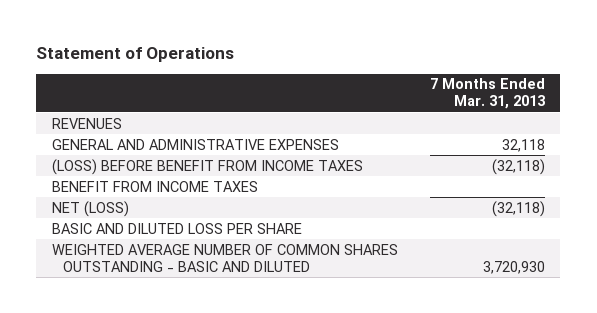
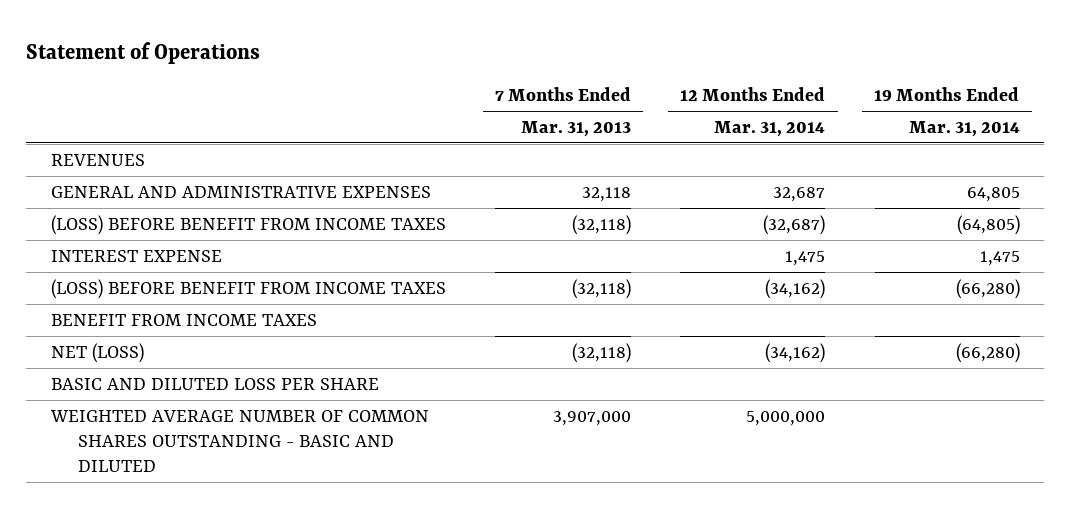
- | 7 Months Ended Mar. 31, 2013
+ | 7 Months Ended Mar. 31, 2013 | 12 Months Ended Mar. 31, 2014 | 19 Months Ended Mar. 31, 2014
+ INTEREST EXPENSE | | 1,475 | 1,475
+ (LOSS) BEFORE BENEFIT FROM INCOME TAXES | (32,118) | (34,162) | (66,280)
- WEIGHTED AVERAGE NUMBER OF COMMON SHARES OUTSTANDING - BASIC AND DILUTED | 3,720,930
+ WEIGHTED AVERAGE NUMBER OF COMMON SHARES OUTSTANDING - BASIC AND DILUTED | 3,907,000 | 5,000,000 |

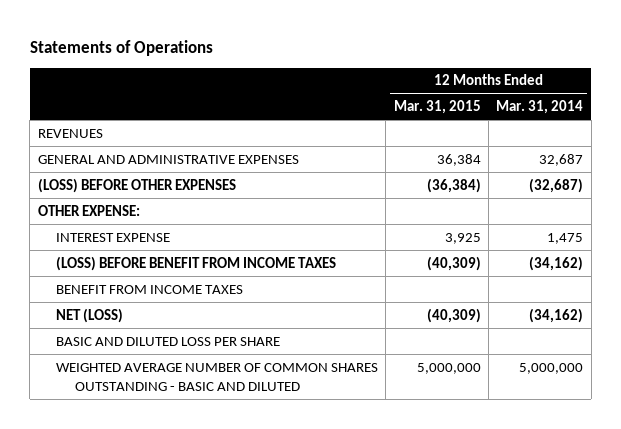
- Statement of Operations
+ Statements of Operations
- | 7 Months Ended Mar. 31, 2013 | 12 Months Ended Mar. 31, 2014 | 19 Months Ended Mar. 31, 2014
+ | 12 Months Ended Mar. 31, 2015 | 12 Months Ended Mar. 31, 2014
- (LOSS) BEFORE BENEFIT FROM INCOME TAXES | (32,118) | (32,687) | (64,805)
+ (LOSS) BEFORE OTHER EXPENSES | (36,384) | (32,687)
+ OTHER EXPENSE:

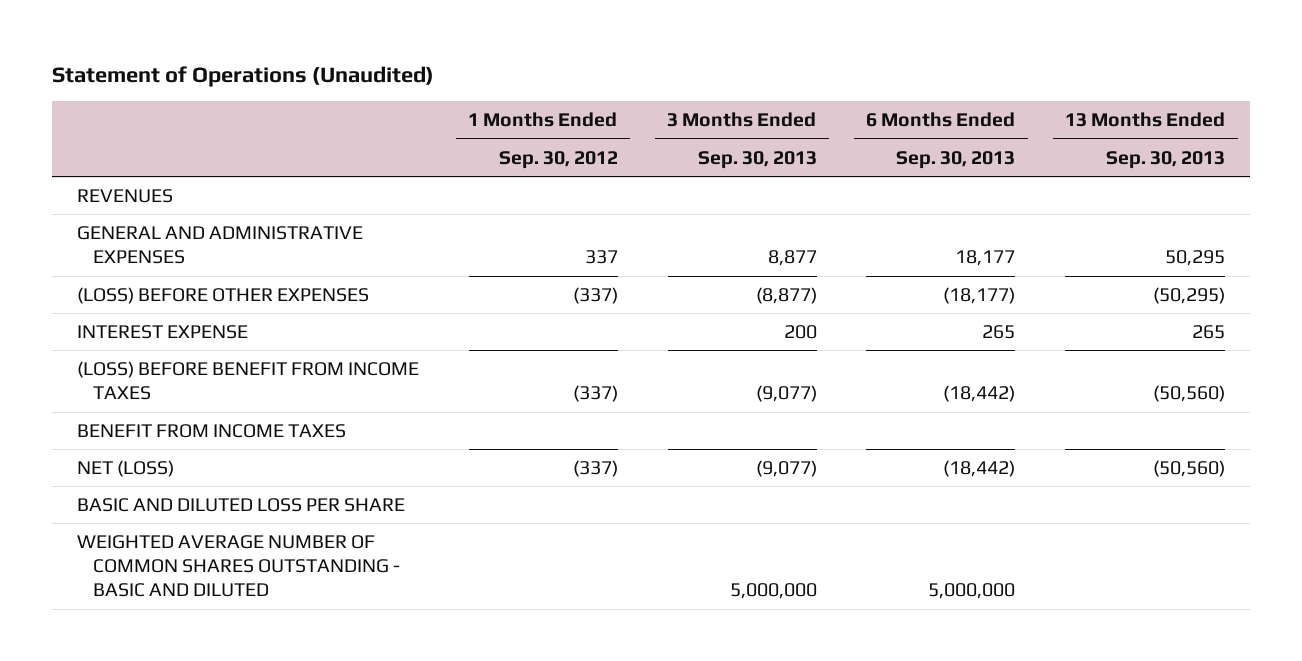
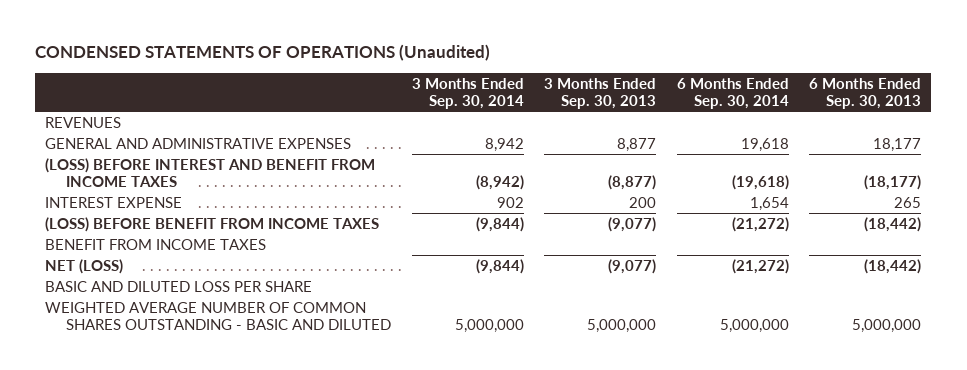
- Statement of Operations (Unaudited)
+ CONDENSED STATEMENTS OF OPERATIONS (Unaudited)
- | 1 Months Ended Sep. 30, 2012 | 3 Months Ended Sep. 30, 2013 | 6 Months Ended Sep. 30, 2013 | 13 Months Ended Sep. 30, 2013
+ | 3 Months Ended Sep. 30, 2014 | 3 Months Ended Sep. 30, 2013 | 6 Months Ended Sep. 30, 2014 | 6 Months Ended Sep. 30, 2013
- (LOSS) BEFORE OTHER EXPENSES | (337) | (8,877) | (18,177) | (50,295)
+ (LOSS) BEFORE INTEREST AND BENEFIT FROM INCOME TAXES | (8,942) | (8,877) | (19,618) | (18,177)

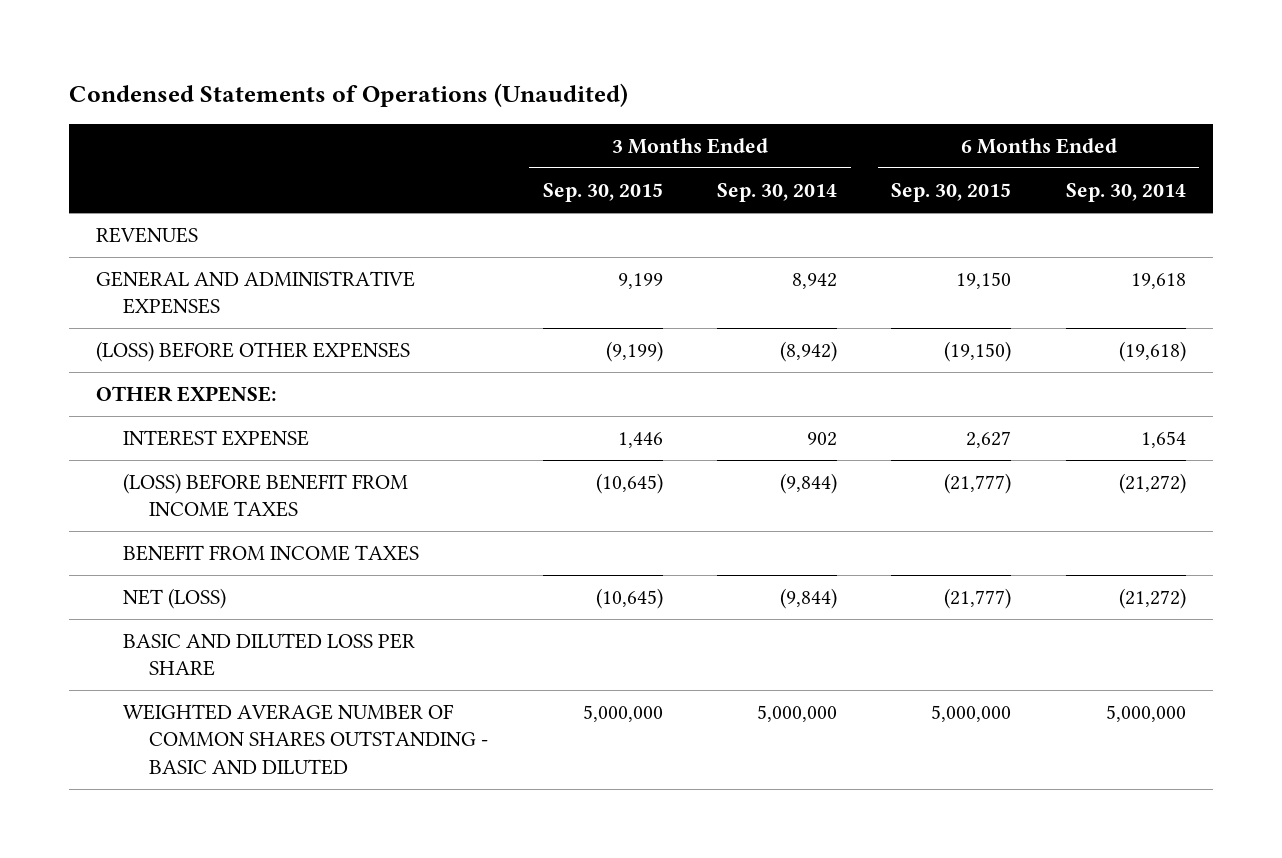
- CONDENSED STATEMENTS OF OPERATIONS (Unaudited)
+ Condensed Statements of Operations (Unaudited)
- | 3 Months Ended Sep. 30, 2014 | 3 Months Ended Sep. 30, 2013 | 6 Months Ended Sep. 30, 2014 | 6 Months Ended Sep. 30, 2013
+ | 3 Months Ended Sep. 30, 2015 | 3 Months Ended Sep. 30, 2014 | 6 Months Ended Sep. 30, 2015 | 6 Months Ended Sep. 30, 2014
- (LOSS) BEFORE INTEREST AND BENEFIT FROM INCOME TAXES | (8,942) | (8,877) | (19,618) | (18,177)
+ (LOSS) BEFORE OTHER EXPENSES | (9,199) | (8,942) | (19,150) | (19,618)
+ OTHER EXPENSE:

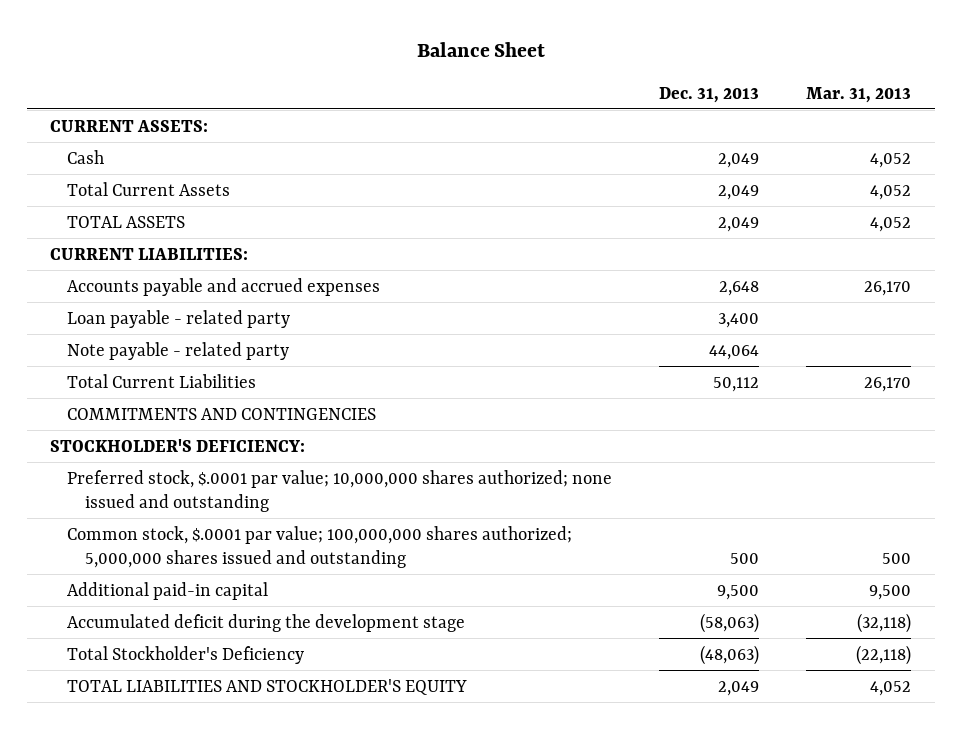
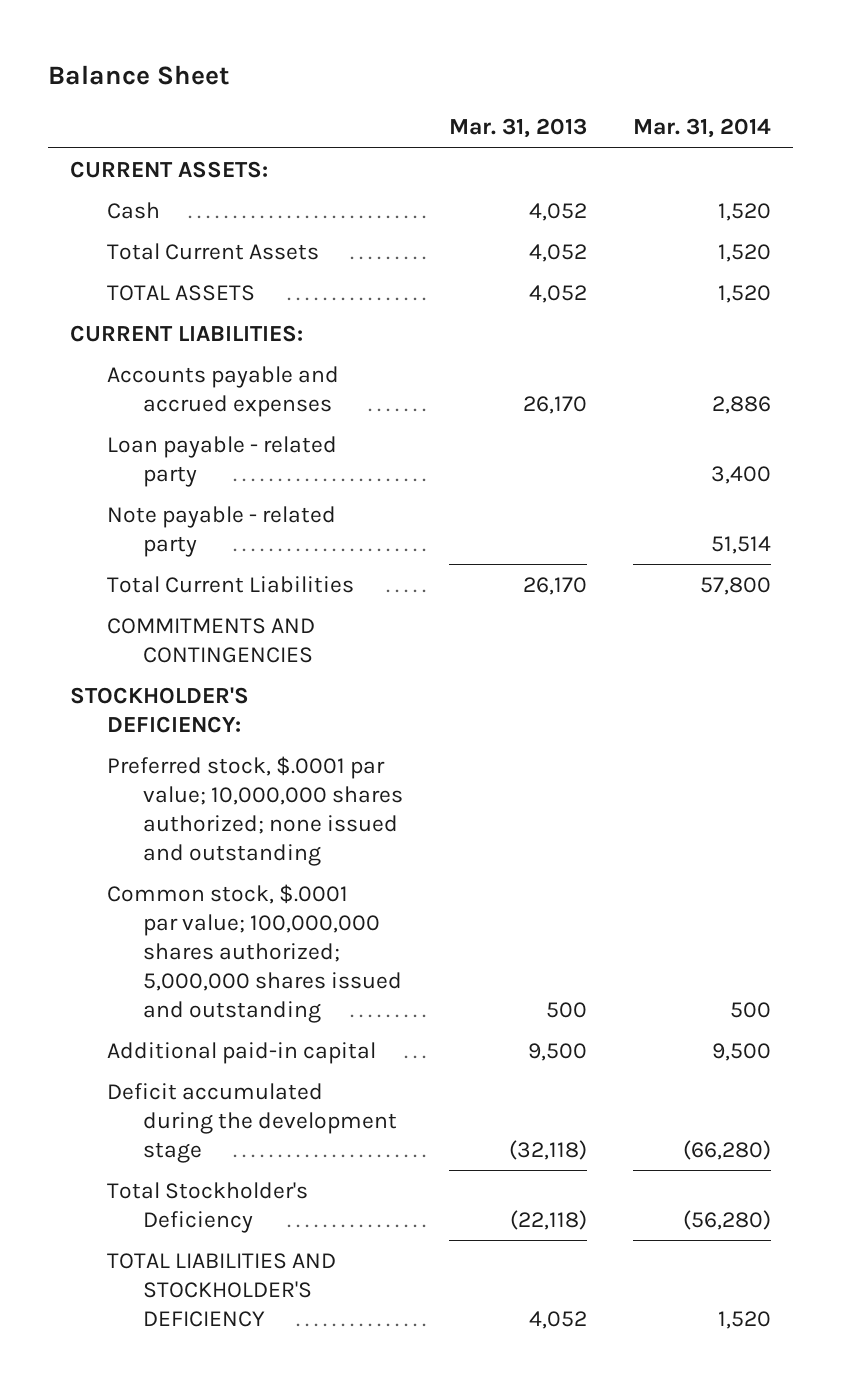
- | Dec. 31, 2013 | Mar. 31, 2013
+ | Mar. 31, 2013 | Mar. 31, 2014
- Accumulated deficit during the development stage | (58,063) | (32,118)
+ Deficit accumulated during the development stage | (32,118) | (66,280)
- TOTAL LIABILITIES AND STOCKHOLDER'S EQUITY | 2,049 | 4,052
+ TOTAL LIABILITIES AND STOCKHOLDER'S DEFICIENCY | 4,052 | 1,520

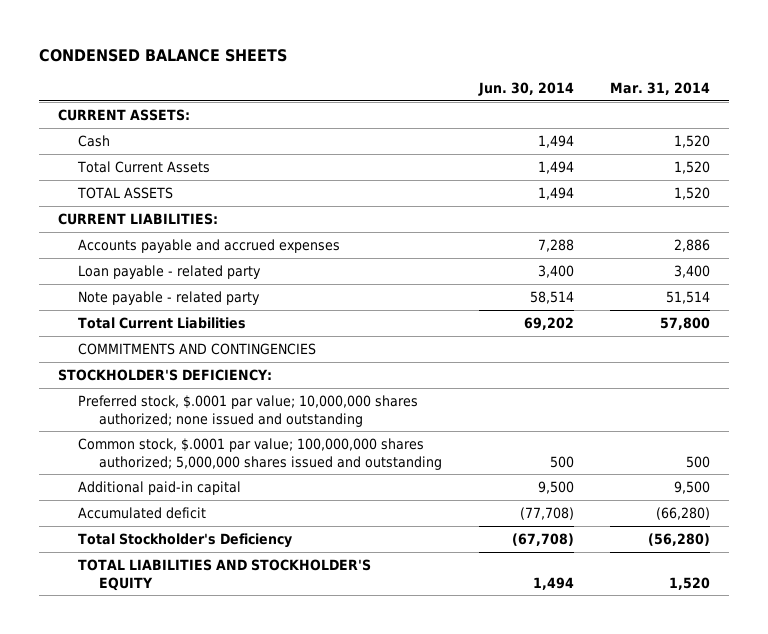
- Balance Sheet
+ CONDENSED BALANCE SHEETS
- | Mar. 31, 2013 | Mar. 31, 2014
+ | Jun. 30, 2014 | Mar. 31, 2014
- Deficit accumulated during the development stage | (32,118) | (66,280)
+ Accumulated deficit | (77,708) | (66,280)
- TOTAL LIABILITIES AND STOCKHOLDER'S DEFICIENCY | 4,052 | 1,520
+ TOTAL LIABILITIES AND STOCKHOLDER'S EQUITY | 1,494 | 1,520

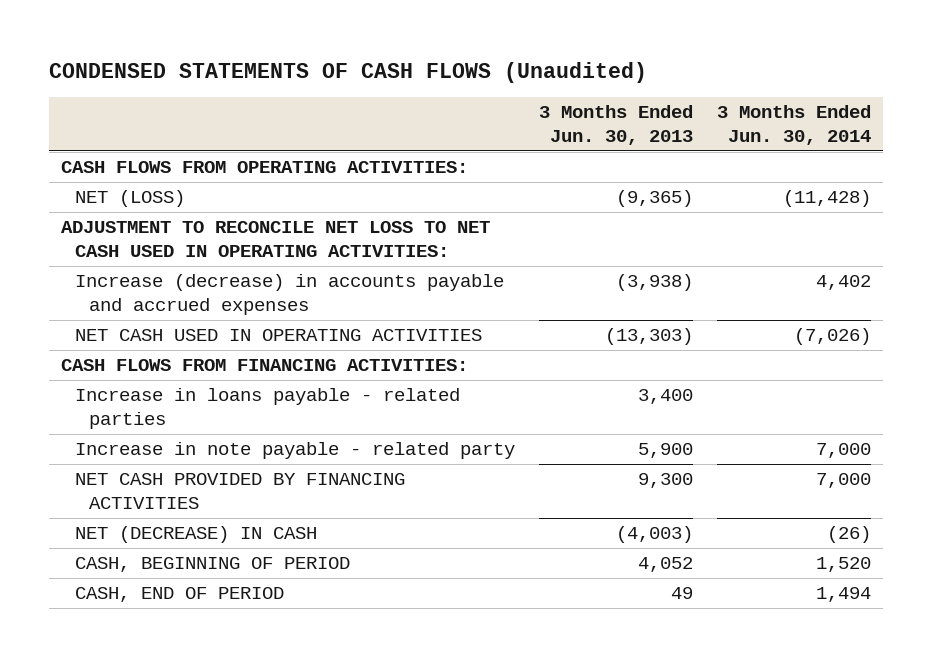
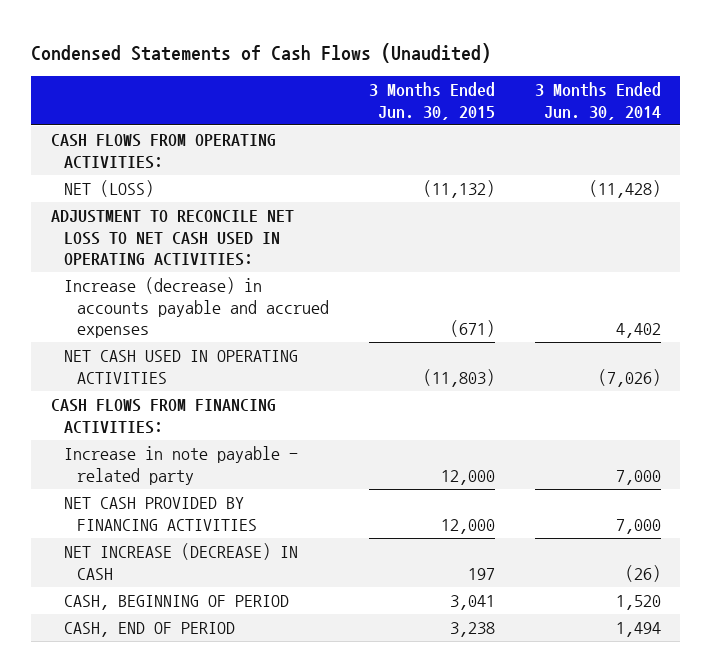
- CONDENSED STATEMENTS OF CASH FLOWS (Unaudited)
+ Condensed Statements of Cash Flows (Unaudited)
- | 3 Months Ended Jun. 30, 2013 | 3 Months Ended Jun. 30, 2014
+ | 3 Months Ended Jun. 30, 2015 | 3 Months Ended Jun. 30, 2014
- Increase in loans payable - related parties | 3,400 |
- NET (DECREASE) IN CASH | (4,003) | (26)
+ NET INCREASE (DECREASE) IN CASH | 197 | (26)

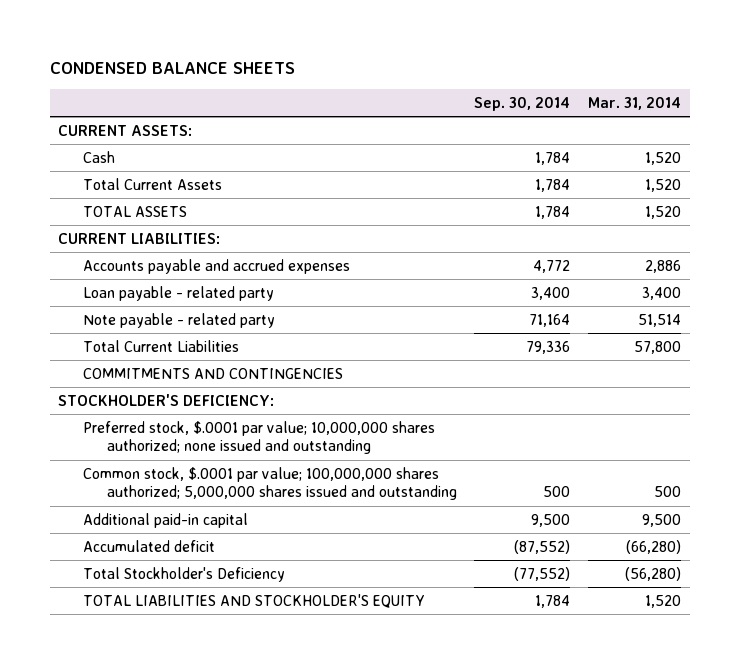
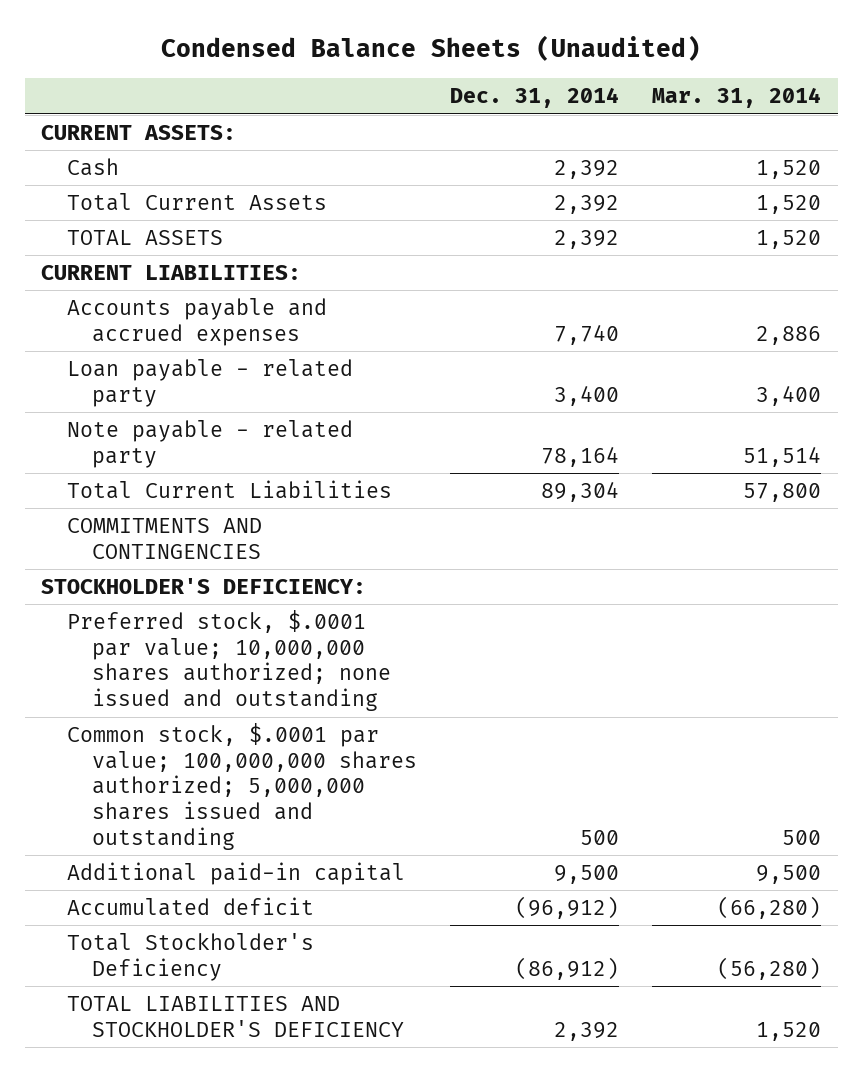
- CONDENSED BALANCE SHEETS
+ Condensed Balance Sheets (Unaudited)
- | Sep. 30, 2014 | Mar. 31, 2014
+ | Dec. 31, 2014 | Mar. 31, 2014
- TOTAL LIABILITIES AND STOCKHOLDER'S EQUITY | 1,784 | 1,520
+ TOTAL LIABILITIES AND STOCKHOLDER'S DEFICIENCY | 2,392 | 1,520

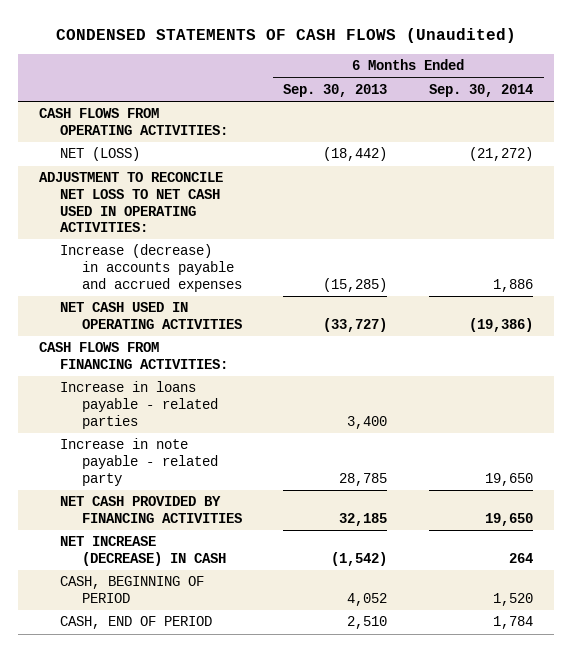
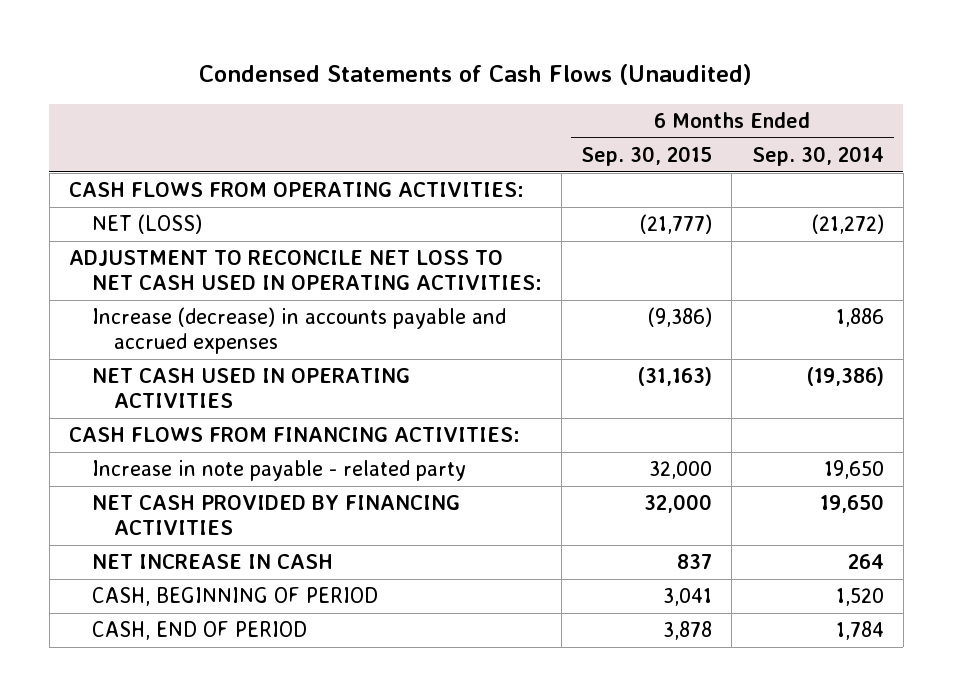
- CONDENSED STATEMENTS OF CASH FLOWS (Unaudited)
+ Condensed Statements of Cash Flows (Unaudited)
- | 6 Months Ended Sep. 30, 2013 | 6 Months Ended Sep. 30, 2014
+ | 6 Months Ended Sep. 30, 2015 | 6 Months Ended Sep. 30, 2014
- Increase in loans payable - related parties | 3,400 |
- NET INCREASE (DECREASE) IN CASH | (1,542) | 264
+ NET INCREASE IN CASH | 837 | 264

